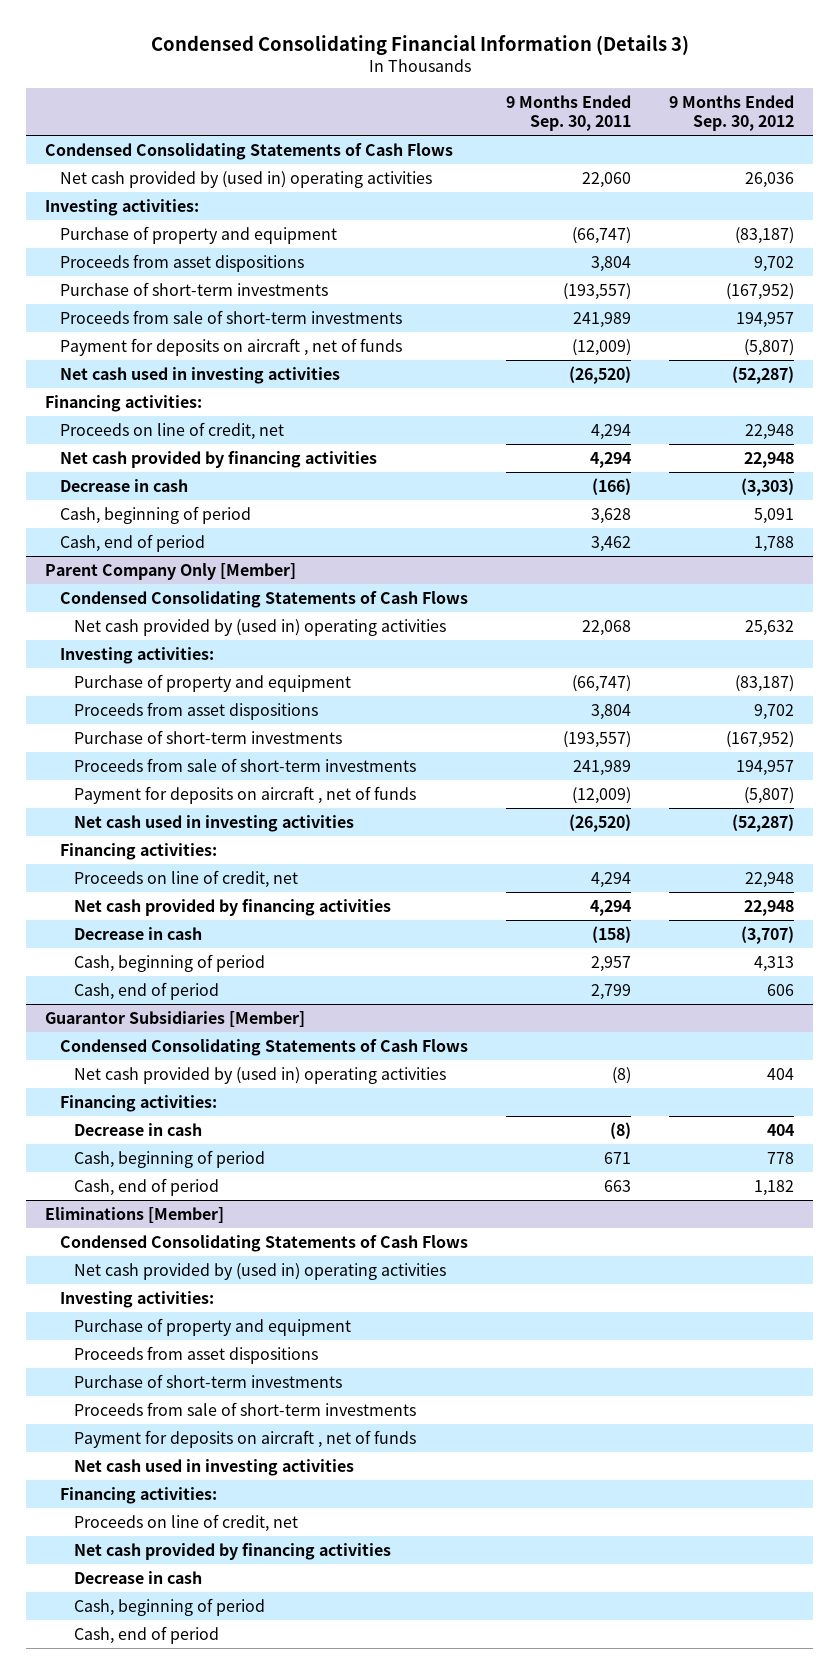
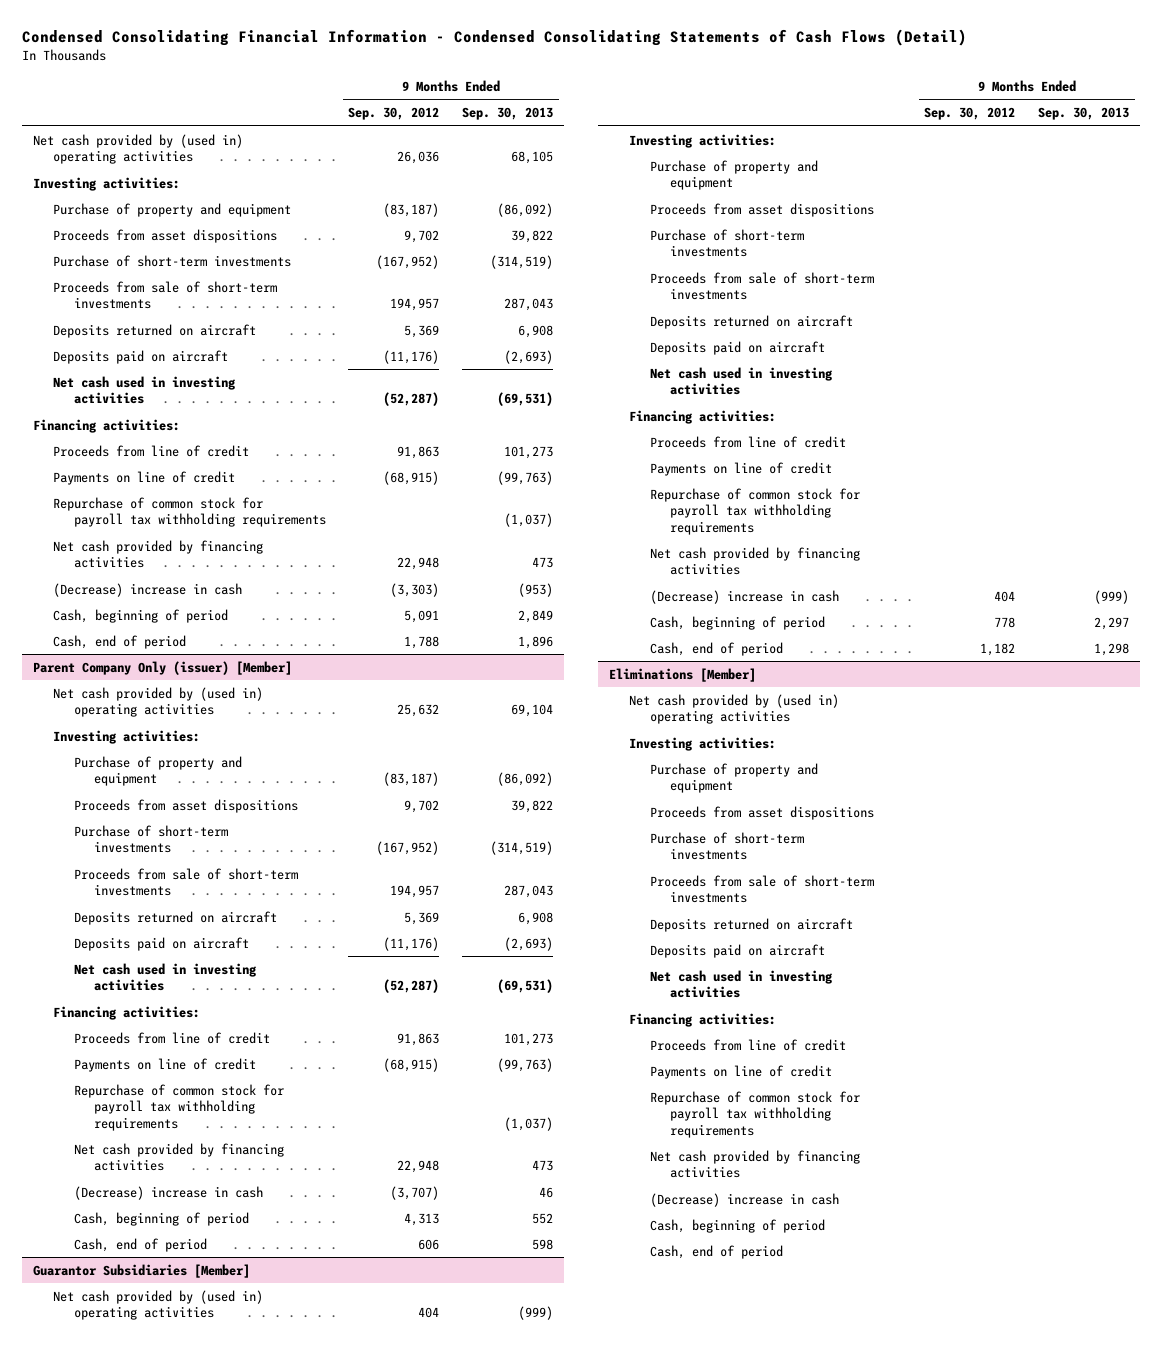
- Condensed Consolidating Financial Information (Details 3)
+ Condensed Consolidating Financial Information - Condensed Consolidating Statements of Cash Flows (Detail)
- | 9 Months Ended Sep. 30, 2011 | 9 Months Ended Sep. 30, 2012
+ | 9 Months Ended Sep. 30, 2012 | 9 Months Ended Sep. 30, 2013
- Condensed Consolidating Statements of Cash Flows
- Payment for deposits on aircraft , net of funds | (12,009) | (5,807)
+ Deposits returned on aircraft | 5,369 | 6,908
+ Deposits paid on aircraft | (11,176) | (2,693)
- Proceeds on line of credit, net | 4,294 | 22,948
+ Proceeds from line of credit | 91,863 | 101,273
+ Payments on line of credit | (68,915) | (99,763)
+ Repurchase of common stock for payroll tax withholding requirements | | (1,037)
- Decrease in cash | (166) | (3,303)
+ (Decrease) increase in cash | (3,303) | (953)
- Parent Company Only [Member]
- Condensed Consolidating Statements of Cash Flows
+ Parent Company Only (issuer) [Member]
- Payment for deposits on aircraft , net of funds | (12,009) | (5,807)
+ Deposits returned on aircraft | 5,369 | 6,908
+ Deposits paid on aircraft | (11,176) | (2,693)
- Proceeds on line of credit, net | 4,294 | 22,948
+ Proceeds from line of credit | 91,863 | 101,273
+ Payments on line of credit | (68,915) | (99,763)
+ Repurchase of common stock for payroll tax withholding requirements | | (1,037)
- Decrease in cash | (158) | (3,707)
+ (Decrease) increase in cash | (3,707) | 46
@ Guarantor Subsidiaries [Member]
- Condensed Consolidating Statements of Cash Flows
+ Investing activities:
+ Purchase of property and equipment
+ Proceeds from asset dispositions
+ Purchase of short-term investments
+ Proceeds from sale of short-term investments
+ Deposits returned on aircraft
+ Deposits paid on aircraft
+ Net cash used in investing activities
- Decrease in cash | (8) | 404
+ Proceeds from line of credit
+ Payments on line of credit
+ Repurchase of common stock for payroll tax withholding requirements
+ Net cash provided by financing activities
+ (Decrease) increase in cash | 404 | (999)
@ Eliminations [Member]
- Condensed Consolidating Statements of Cash Flows
- Payment for deposits on aircraft , net of funds
+ Deposits returned on aircraft
+ Deposits paid on aircraft
- Proceeds on line of credit, net
+ Proceeds from line of credit
+ Payments on line of credit
+ Repurchase of common stock for payroll tax withholding requirements
- Decrease in cash
+ (Decrease) increase in cash

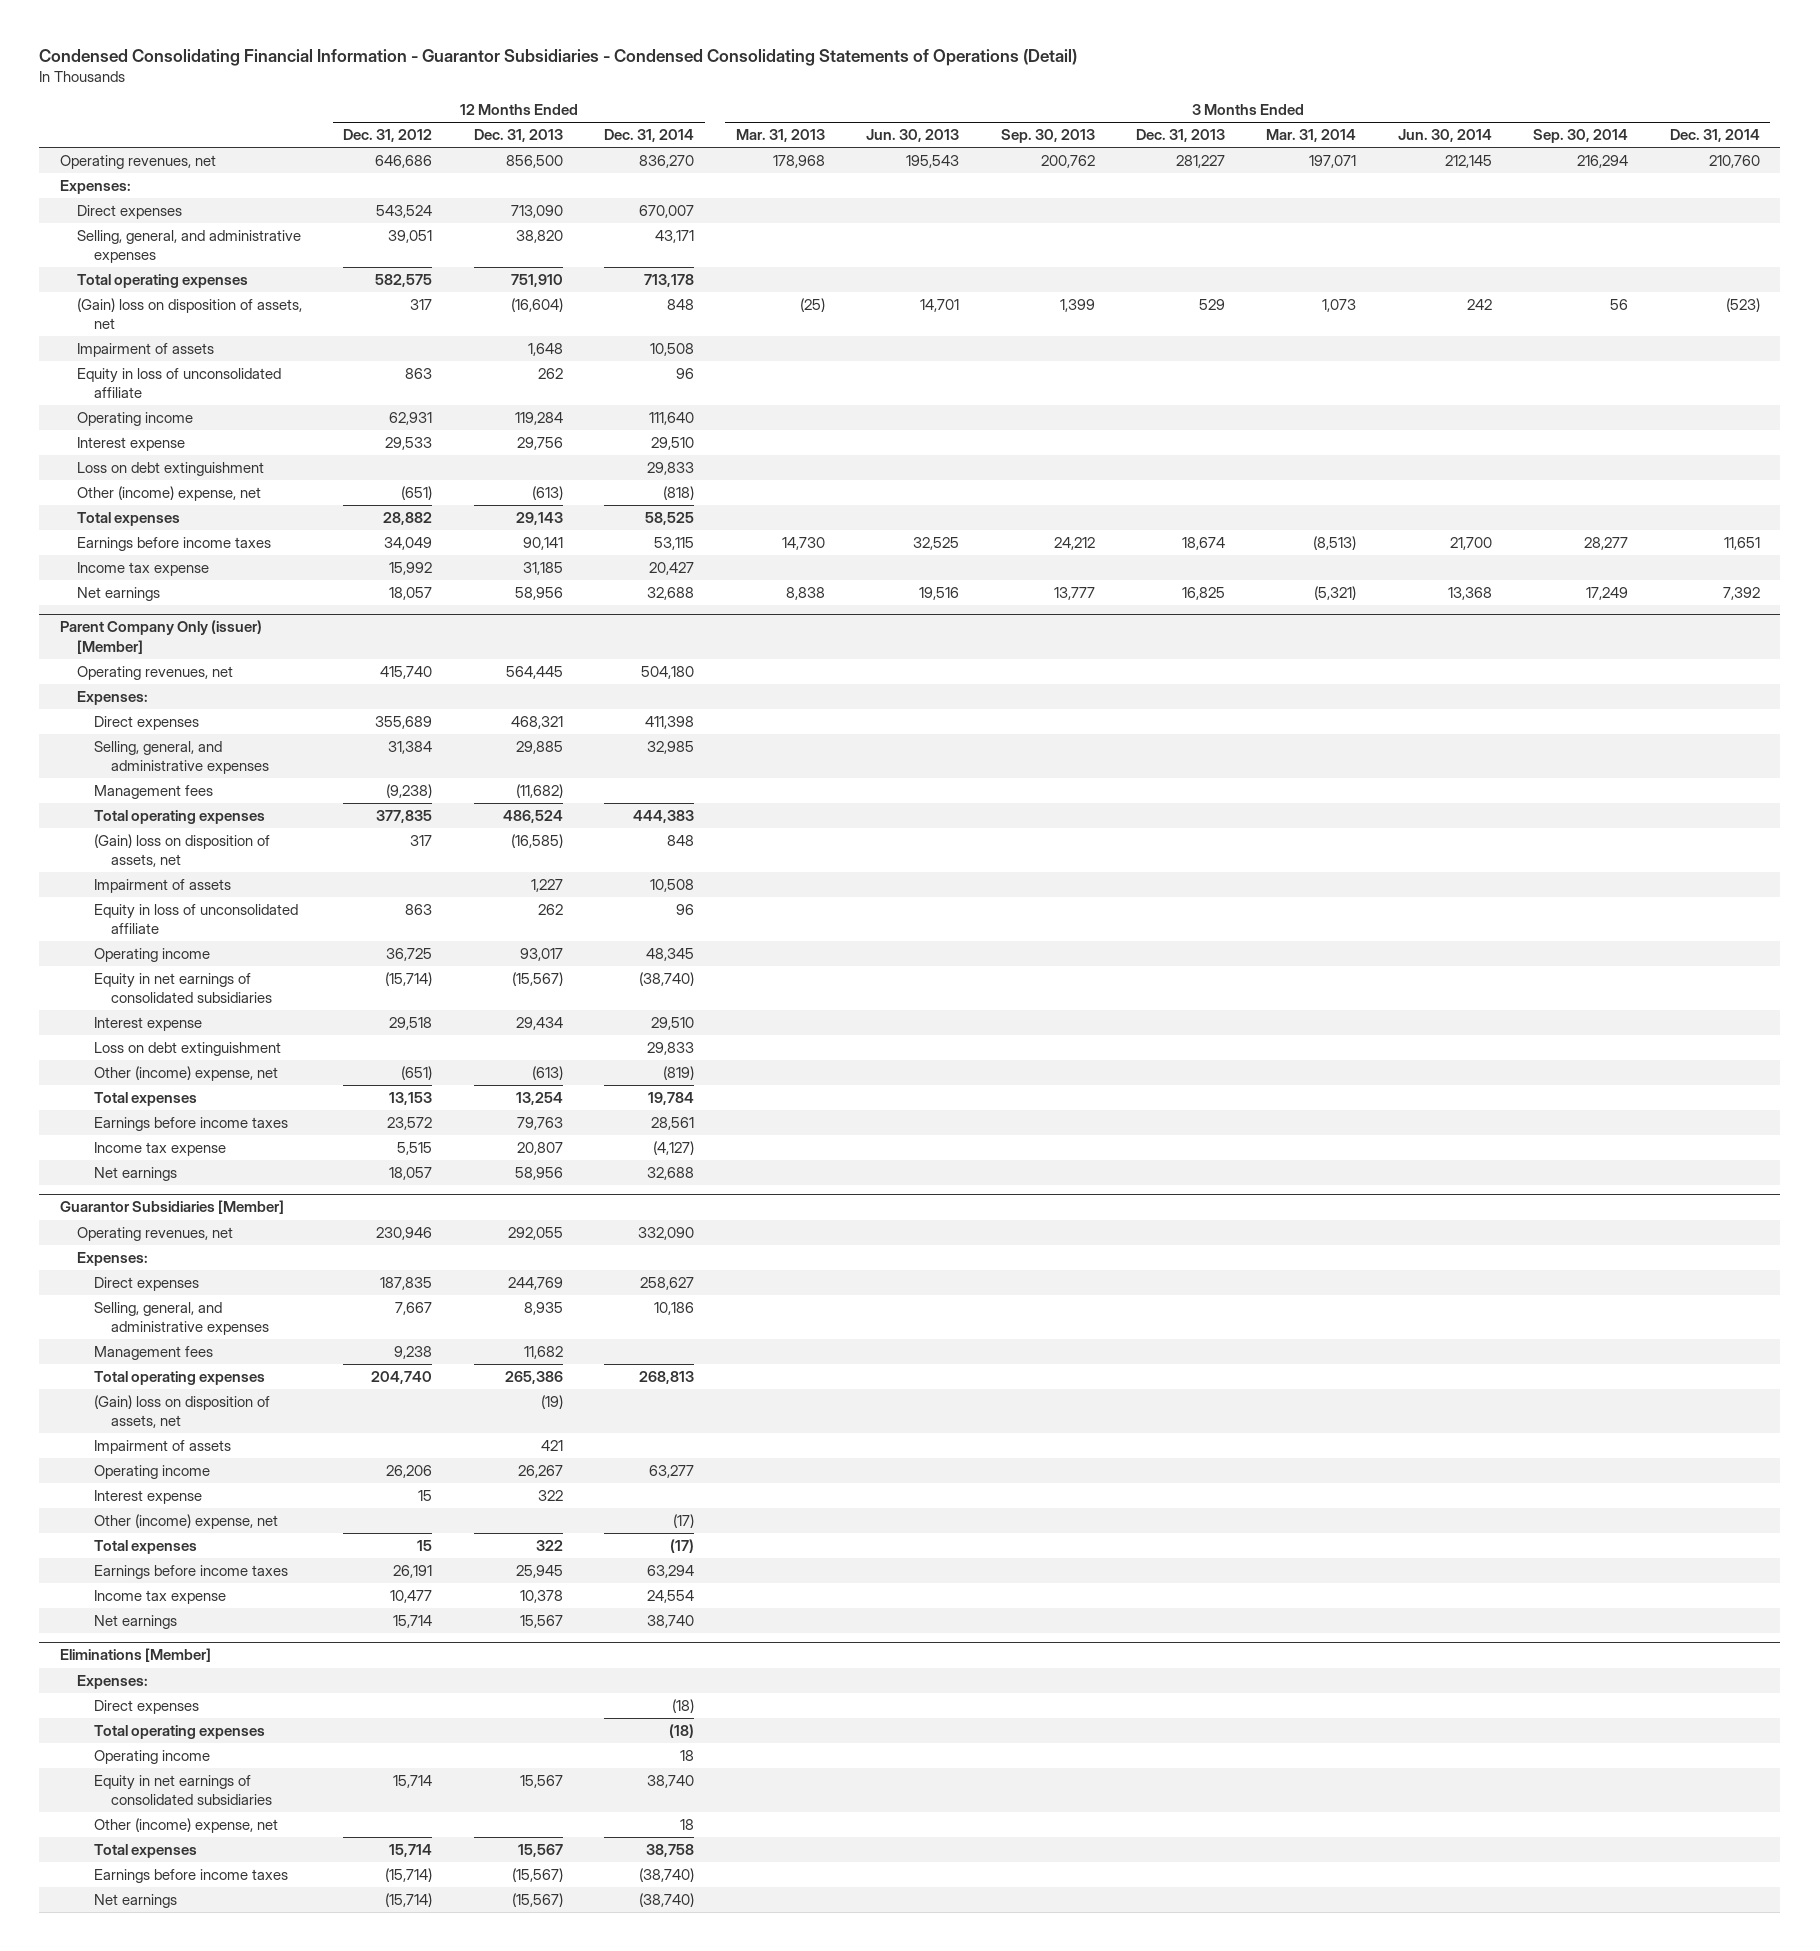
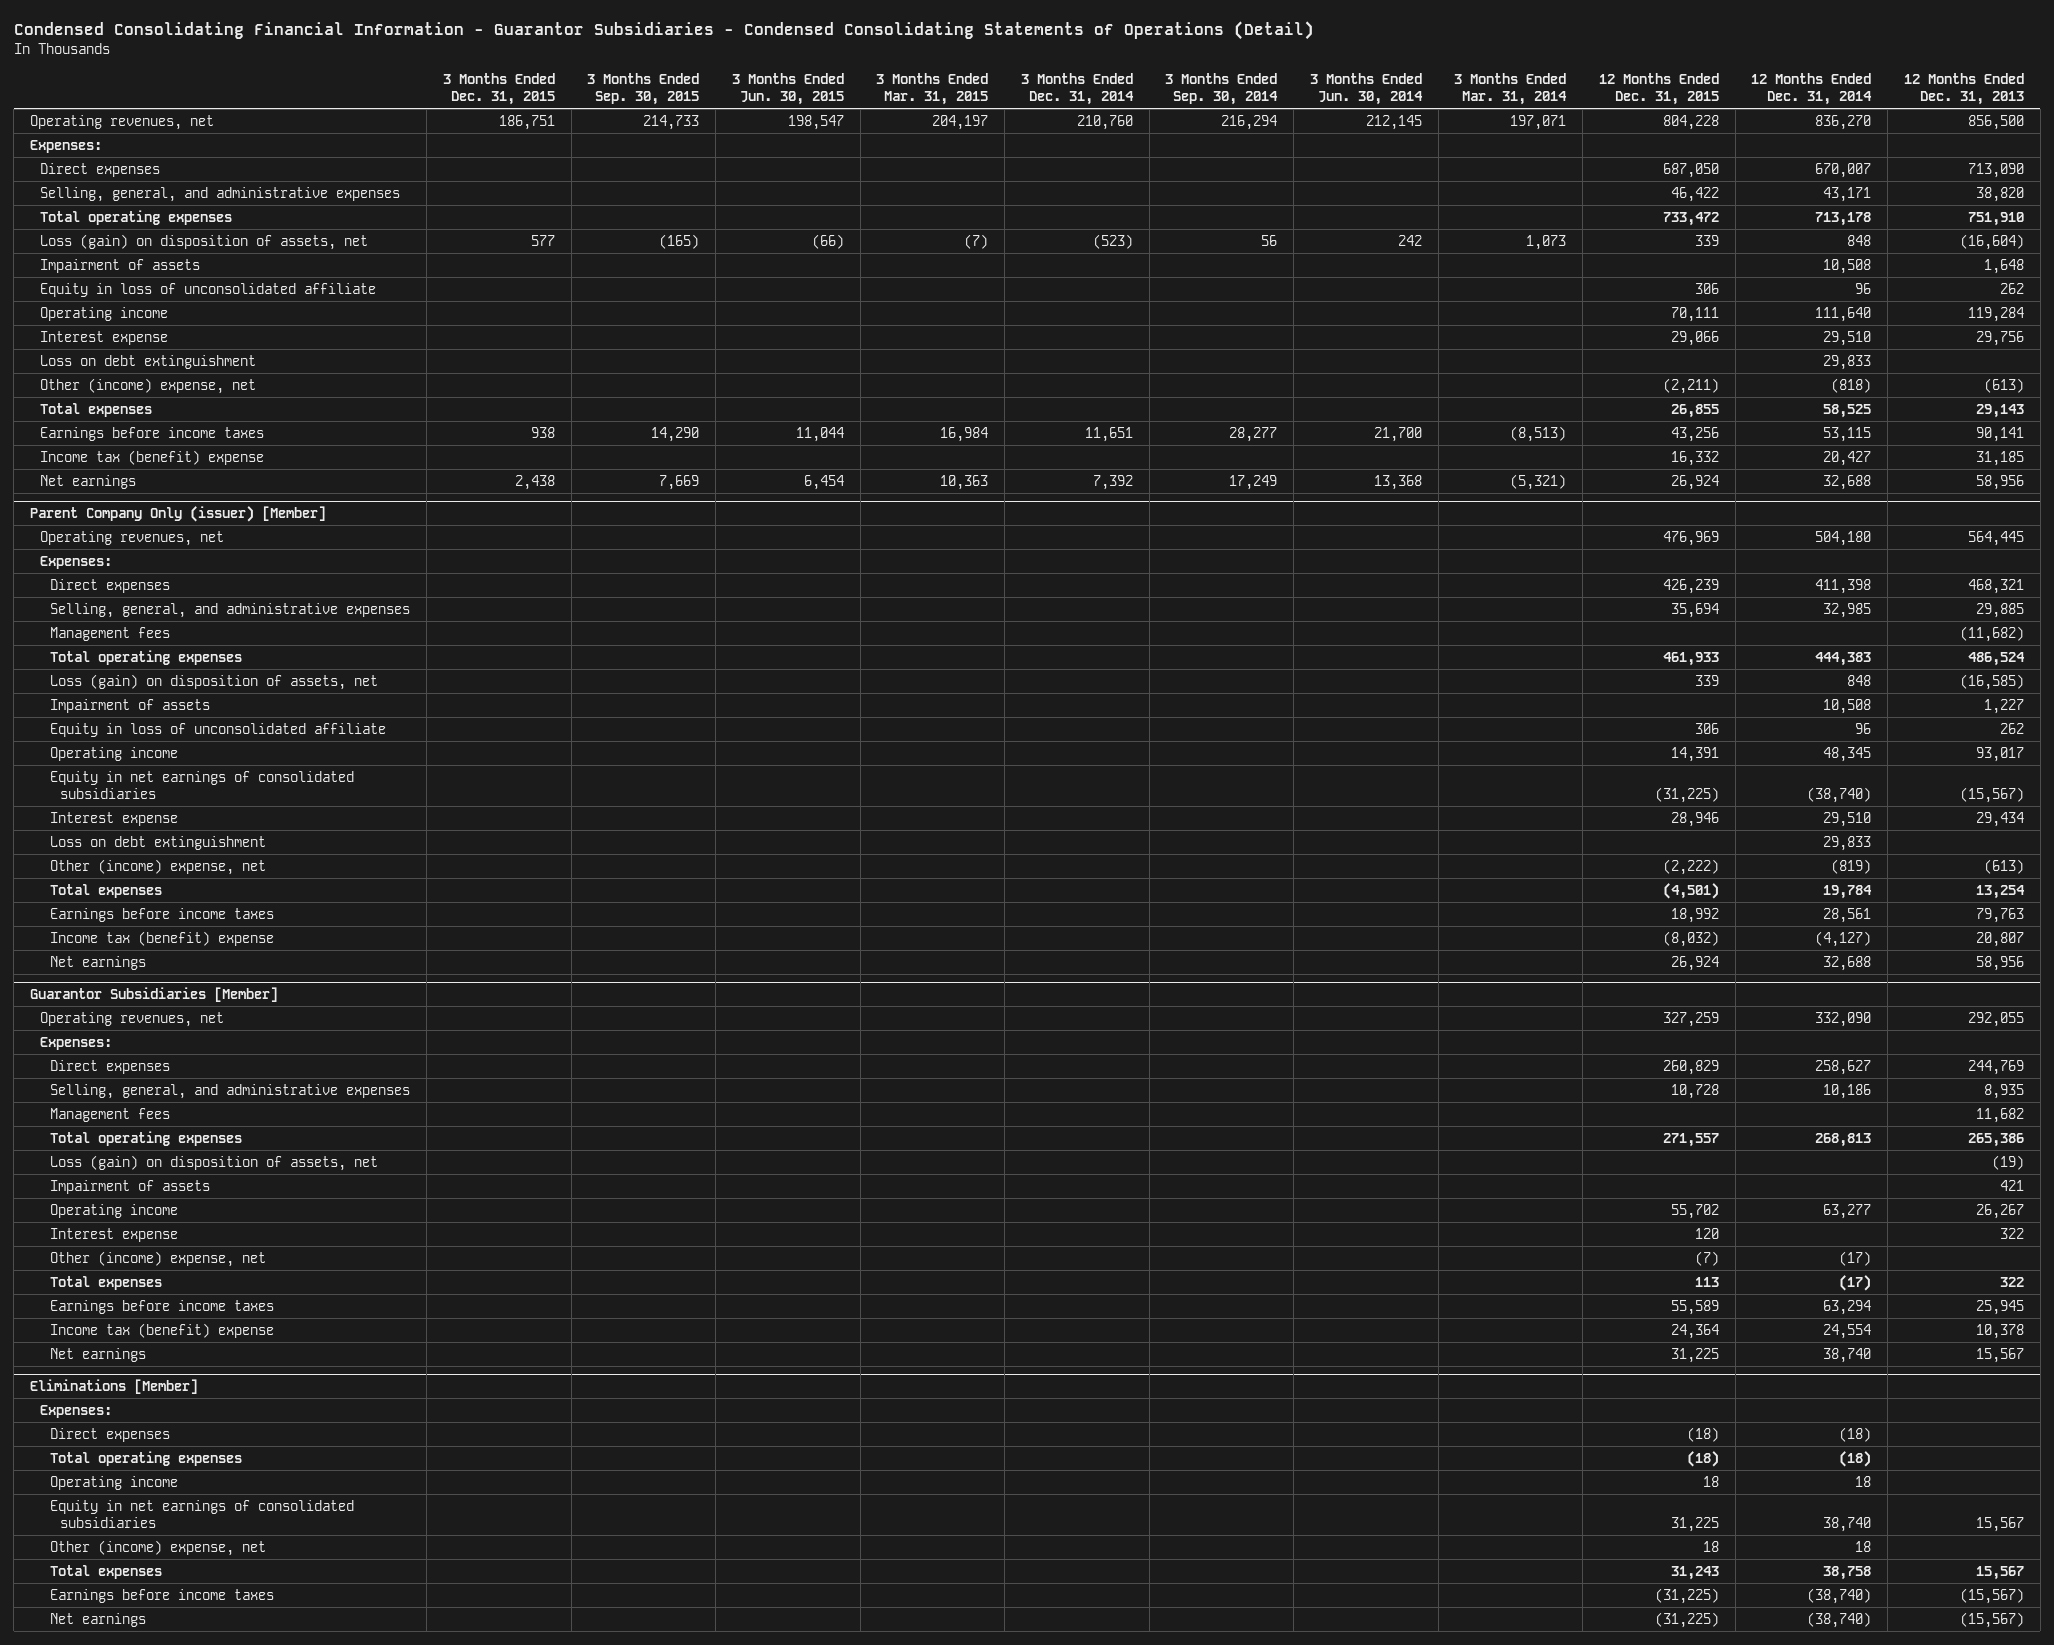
- | 12 Months Ended Dec. 31, 2012 | 12 Months Ended Dec. 31, 2013 | 12 Months Ended Dec. 31, 2014 | 3 Months Ended Mar. 31, 2013 | 3 Months Ended Jun. 30, 2013 | 3 Months Ended Sep. 30, 2013 | 3 Months Ended Dec. 31, 2013 | 3 Months Ended Mar. 31, 2014 | 3 Months Ended Jun. 30, 2014 | 3 Months Ended Sep. 30, 2014 | 3 Months Ended Dec. 31, 2014
+ | 3 Months Ended Dec. 31, 2015 | 3 Months Ended Sep. 30, 2015 | 3 Months Ended Jun. 30, 2015 | 3 Months Ended Mar. 31, 2015 | 3 Months Ended Dec. 31, 2014 | 3 Months Ended Sep. 30, 2014 | 3 Months Ended Jun. 30, 2014 | 3 Months Ended Mar. 31, 2014 | 12 Months Ended Dec. 31, 2015 | 12 Months Ended Dec. 31, 2014 | 12 Months Ended Dec. 31, 2013
- (Gain) loss on disposition of assets, net | 317 | (16,604) | 848 | (25) | 14,701 | 1,399 | 529 | 1,073 | 242 | 56 | (523)
+ Loss (gain) on disposition of assets, net | 577 | (165) | (66) | (7) | (523) | 56 | 242 | 1,073 | 339 | 848 | (16,604)
- Income tax expense | 15,992 | 31,185 | 20,427 | | | | | | | |
+ Income tax (benefit) expense | | | | | | | | | 16,332 | 20,427 | 31,185
@ Parent Company Only (issuer) [Member]
- (Gain) loss on disposition of assets, net | 317 | (16,585) | 848 | | | | | | | |
+ Loss (gain) on disposition of assets, net | | | | | | | | | 339 | 848 | (16,585)
- Income tax expense | 5,515 | 20,807 | (4,127) | | | | | | | |
+ Income tax (benefit) expense | | | | | | | | | (8,032) | (4,127) | 20,807
@ Guarantor Subsidiaries [Member]
- (Gain) loss on disposition of assets, net | | (19) | | | | | | | | |
+ Loss (gain) on disposition of assets, net | | | | | | | | | | | (19)
- Income tax expense | 10,477 | 10,378 | 24,554 | | | | | | | |
+ Income tax (benefit) expense | | | | | | | | | 24,364 | 24,554 | 10,378

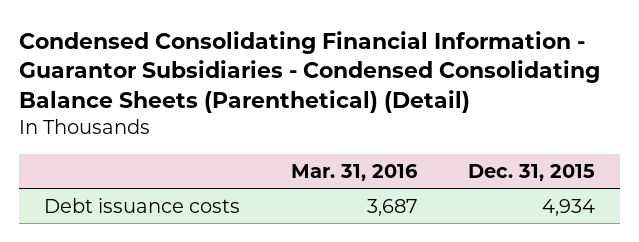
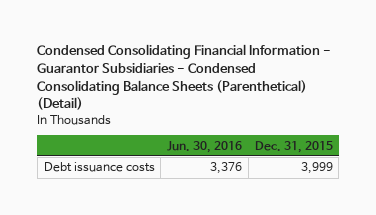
- | Mar. 31, 2016 | Dec. 31, 2015
+ | Jun. 30, 2016 | Dec. 31, 2015
- Debt issuance costs | 3,687 | 4,934
+ Debt issuance costs | 3,376 | 3,999

